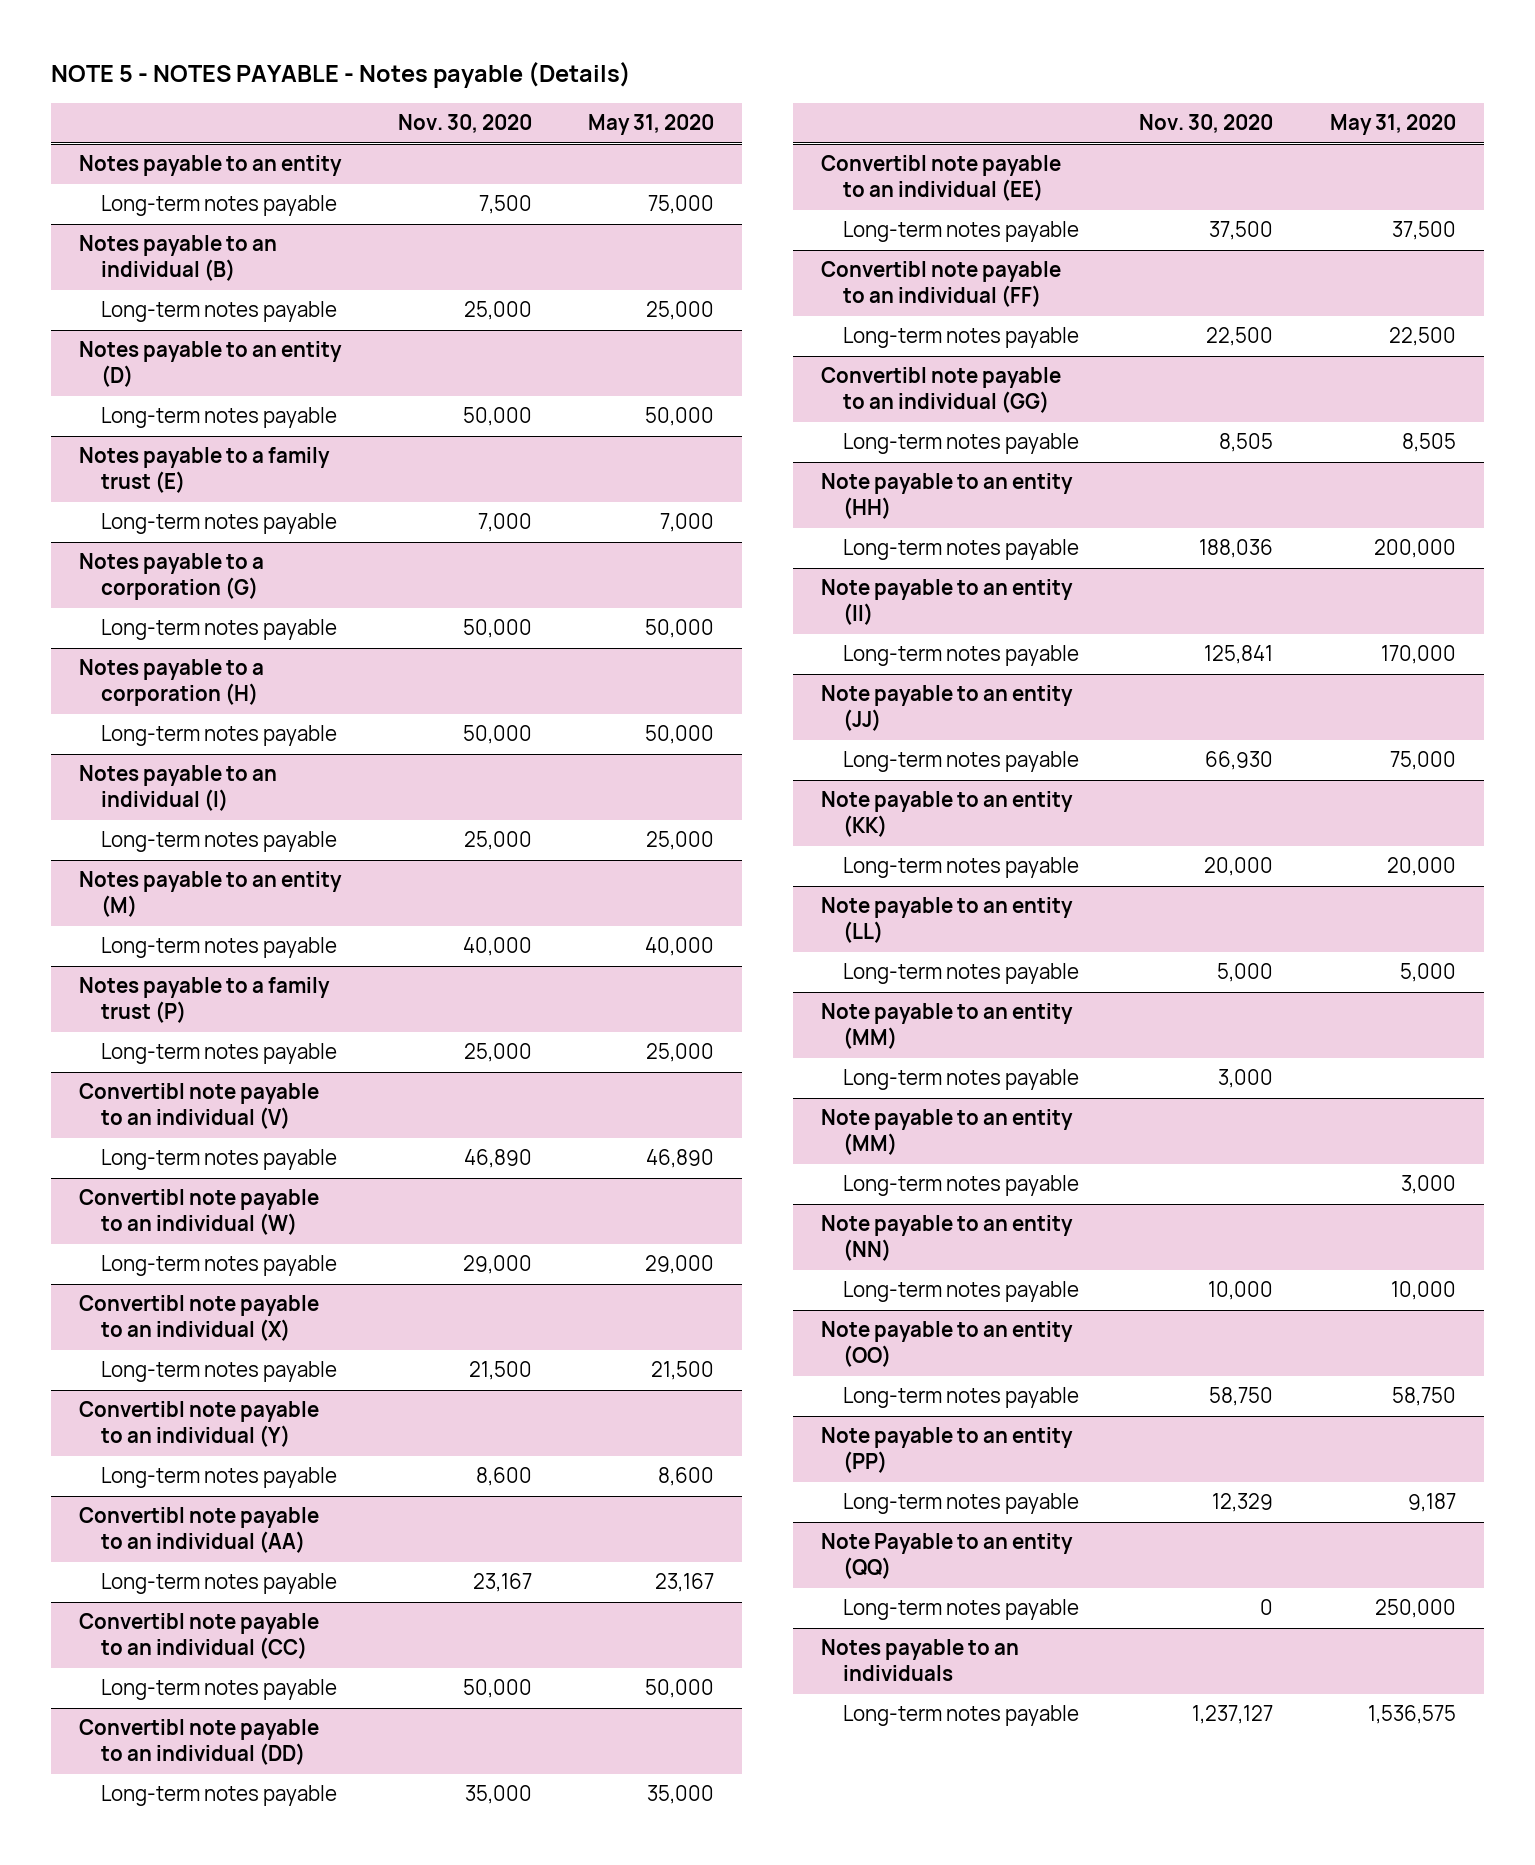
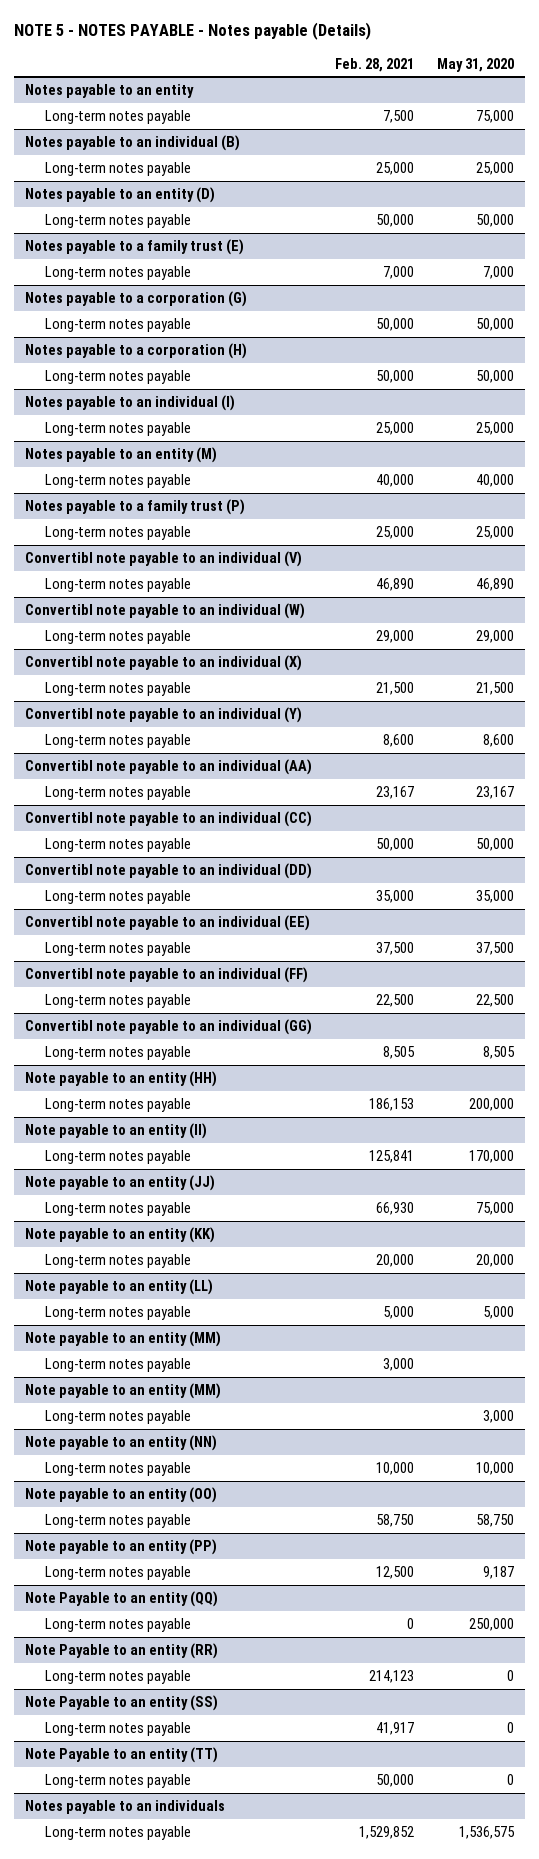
- | Nov. 30, 2020 | May 31, 2020
+ | Feb. 28, 2021 | May 31, 2020
+ Note Payable to an entity (RR)
+ Long-term notes payable | 214,123 | 0
+ Note Payable to an entity (SS)
+ Long-term notes payable | 41,917 | 0
+ Note Payable to an entity (TT)
+ Long-term notes payable | 50,000 | 0

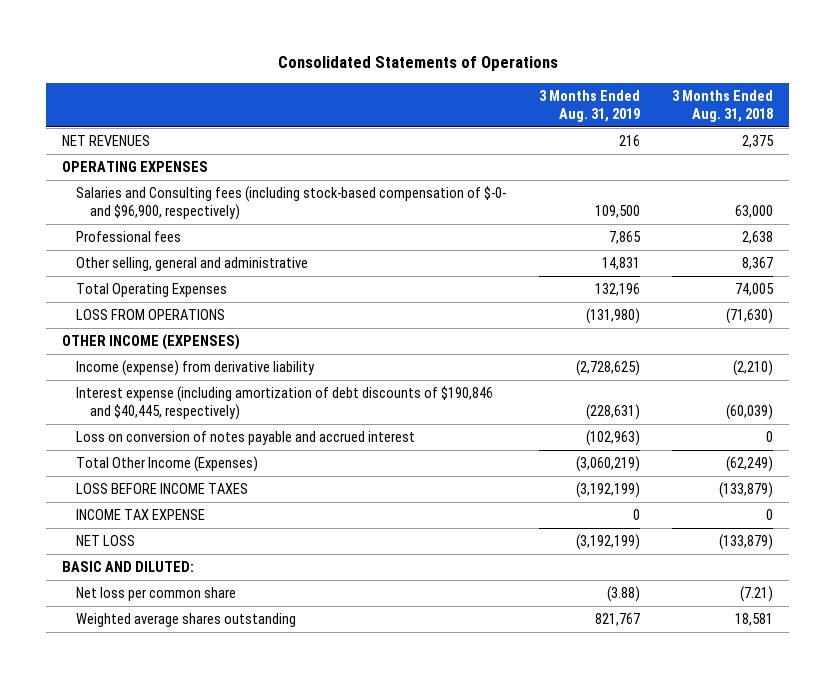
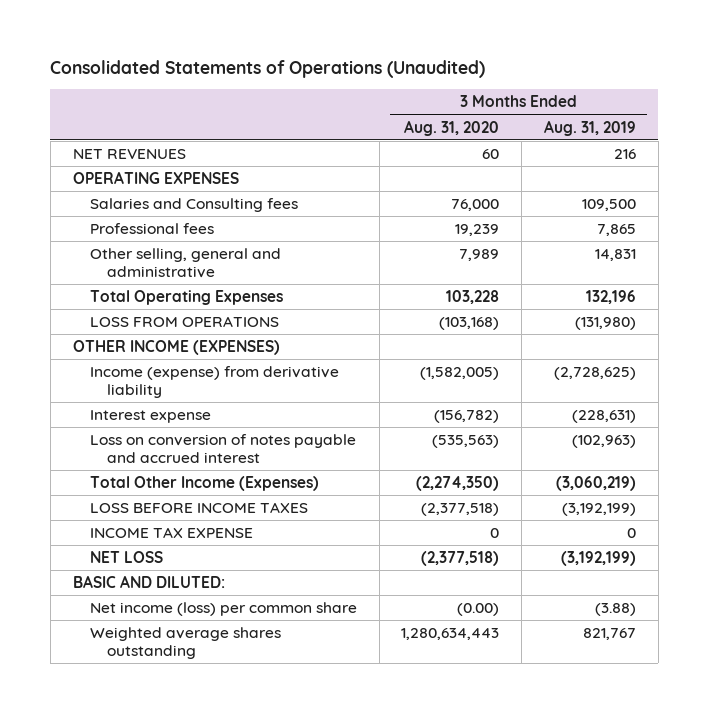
- Consolidated Statements of Operations
+ Consolidated Statements of Operations (Unaudited)
- | 3 Months Ended Aug. 31, 2019 | 3 Months Ended Aug. 31, 2018
+ | 3 Months Ended Aug. 31, 2020 | 3 Months Ended Aug. 31, 2019
- Salaries and Consulting fees (including stock-based compensation of $-0- and $96,900, respectively) | 109,500 | 63,000
+ Salaries and Consulting fees | 76,000 | 109,500
- Interest expense (including amortization of debt discounts of $190,846 and $40,445, respectively) | (228,631) | (60,039)
+ Interest expense | (156,782) | (228,631)
- Net loss per common share | (3.88) | (7.21)
+ Net income (loss) per common share | (0.00) | (3.88)

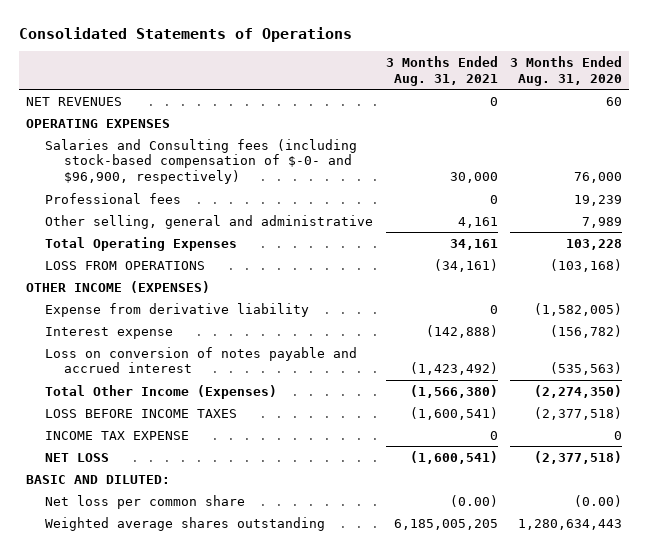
- Consolidated Statements of Operations (Unaudited)
+ Consolidated Statements of Operations
- | 3 Months Ended Aug. 31, 2020 | 3 Months Ended Aug. 31, 2019
+ | 3 Months Ended Aug. 31, 2021 | 3 Months Ended Aug. 31, 2020
- Salaries and Consulting fees | 76,000 | 109,500
+ Salaries and Consulting fees (including stock-based compensation of $-0- and $96,900, respectively) | 30,000 | 76,000
- Income (expense) from derivative liability | (1,582,005) | (2,728,625)
+ Expense from derivative liability | 0 | (1,582,005)
- Net income (loss) per common share | (0.00) | (3.88)
+ Net loss per common share | (0.00) | (0.00)

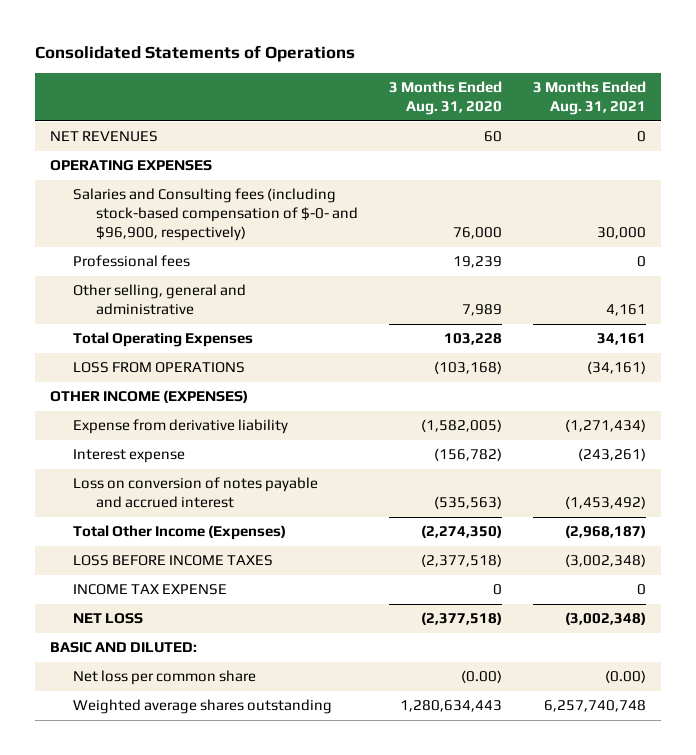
- | 3 Months Ended Aug. 31, 2021 | 3 Months Ended Aug. 31, 2020
+ | 3 Months Ended Aug. 31, 2020 | 3 Months Ended Aug. 31, 2021
- Expense from derivative liability | 0 | (1,582,005)
- Interest expense | (142,888) | (156,782)
- Loss on conversion of notes payable and accrued interest | (1,423,492) | (535,563)
- Total Other Income (Expenses) | (1,566,380) | (2,274,350)
- LOSS BEFORE INCOME TAXES | (1,600,541) | (2,377,518)
+ Expense from derivative liability | (1,582,005) | (1,271,434)
+ Interest expense | (156,782) | (243,261)
+ Loss on conversion of notes payable and accrued interest | (535,563) | (1,453,492)
+ Total Other Income (Expenses) | (2,274,350) | (2,968,187)
+ LOSS BEFORE INCOME TAXES | (2,377,518) | (3,002,348)
- NET LOSS | (1,600,541) | (2,377,518)
+ NET LOSS | (2,377,518) | (3,002,348)
- Weighted average shares outstanding | 6,185,005,205 | 1,280,634,443
+ Weighted average shares outstanding | 1,280,634,443 | 6,257,740,748

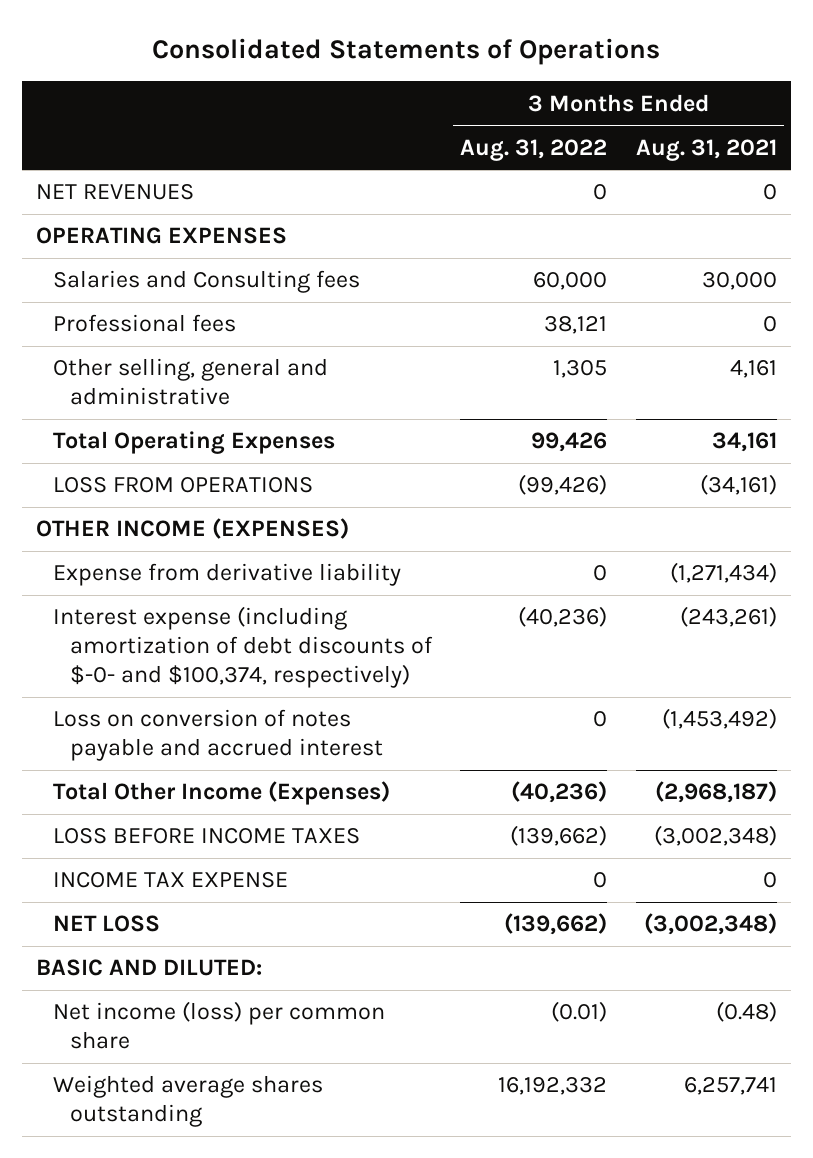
- | 3 Months Ended Aug. 31, 2020 | 3 Months Ended Aug. 31, 2021
+ | 3 Months Ended Aug. 31, 2022 | 3 Months Ended Aug. 31, 2021
- Salaries and Consulting fees (including stock-based compensation of $-0- and $96,900, respectively) | 76,000 | 30,000
+ Salaries and Consulting fees | 60,000 | 30,000
- Interest expense | (156,782) | (243,261)
+ Interest expense (including amortization of debt discounts of $-0- and $100,374, respectively) | (40,236) | (243,261)
- Net loss per common share | (0.00) | (0.00)
- Weighted average shares outstanding | 1,280,634,443 | 6,257,740,748
+ Net income (loss) per common share | (0.01) | (0.48)
+ Weighted average shares outstanding | 16,192,332 | 6,257,741

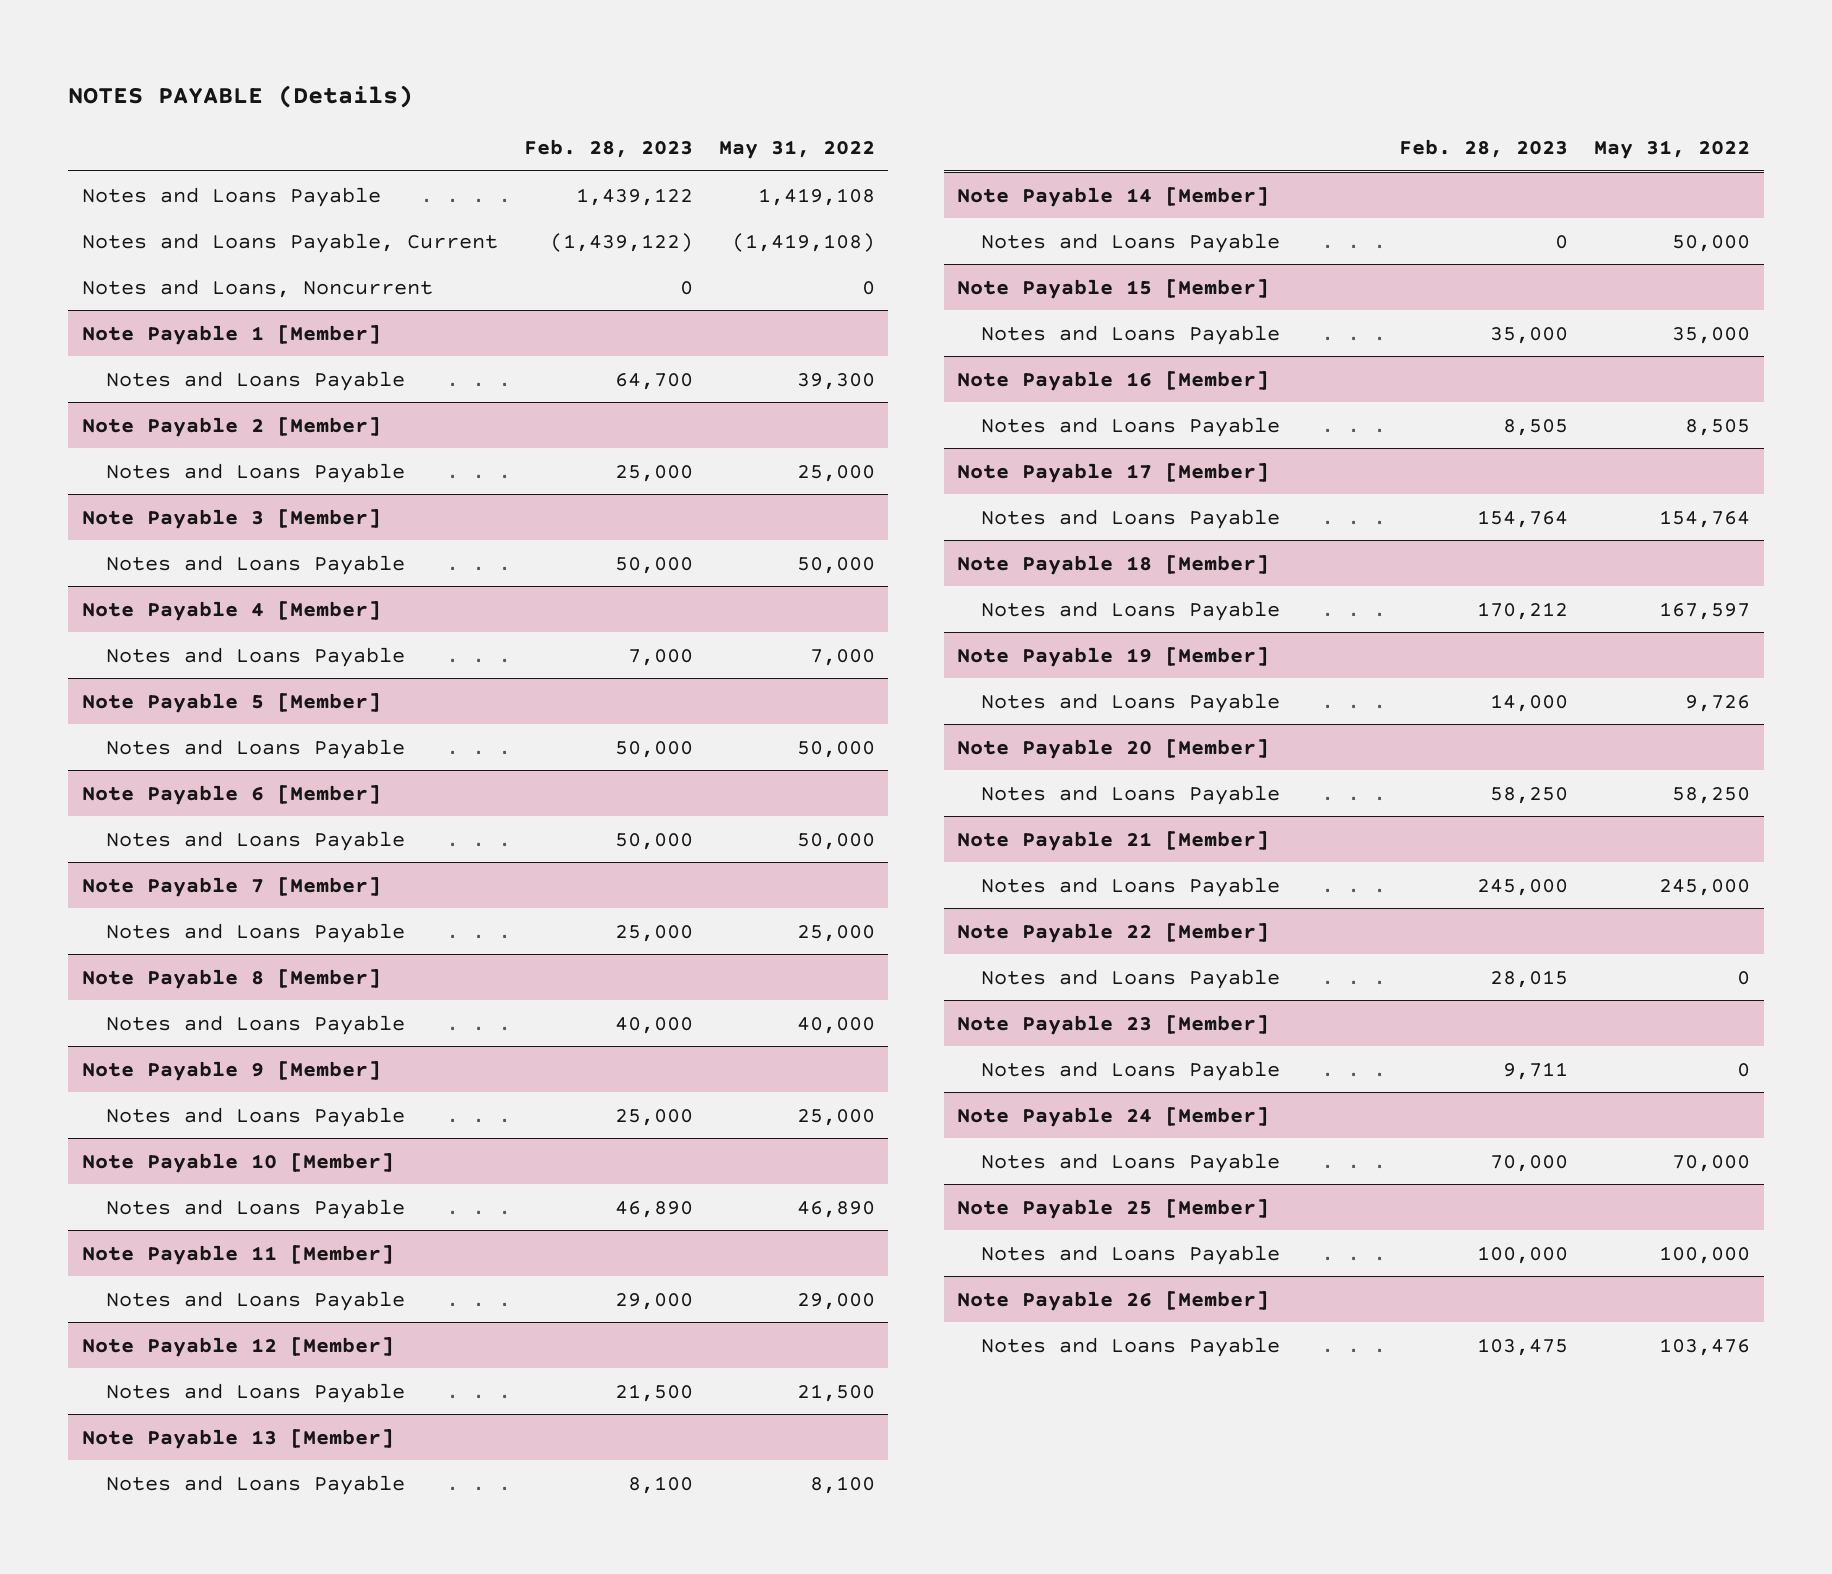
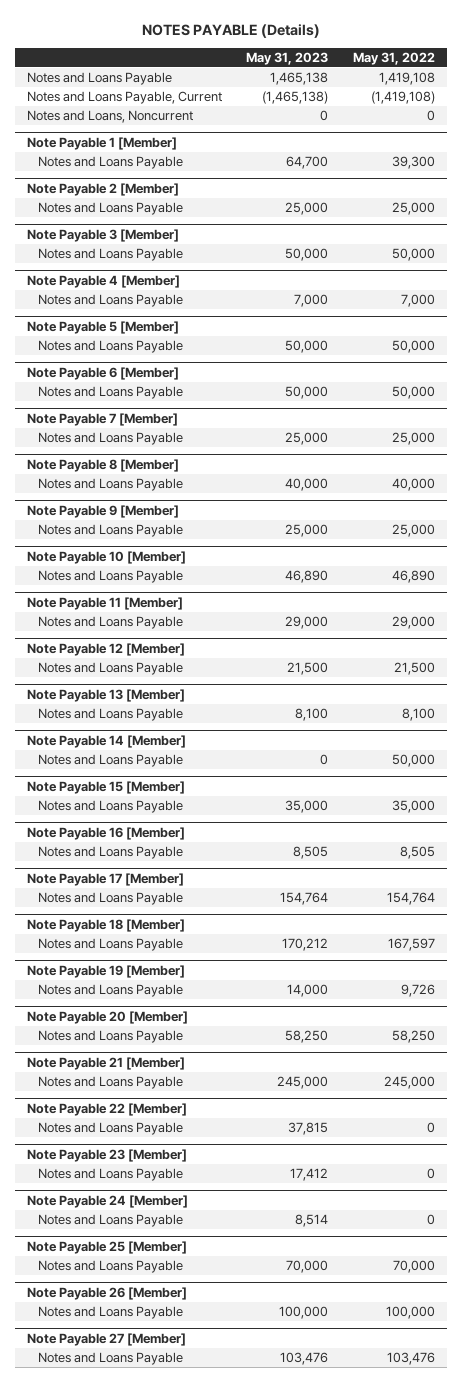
- | Feb. 28, 2023 | May 31, 2022
+ | May 31, 2023 | May 31, 2022
@ Note Payable 24 [Member]
- Notes and Loans Payable | 70,000 | 70,000
+ Notes and Loans Payable | 8,514 | 0
@ Note Payable 25 [Member]
- Notes and Loans Payable | 100,000 | 100,000
+ Notes and Loans Payable | 70,000 | 70,000
@ Note Payable 26 [Member]
+ Notes and Loans Payable | 100,000 | 100,000
+ Note Payable 27 [Member]

